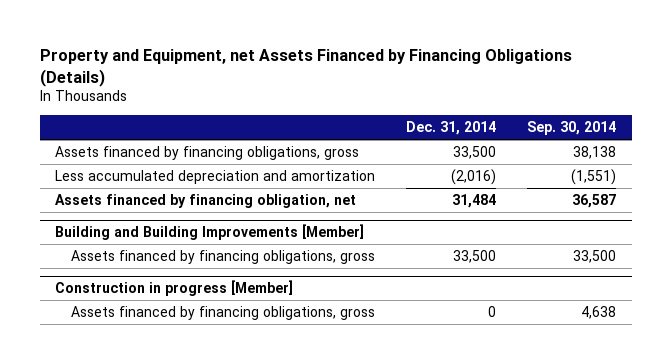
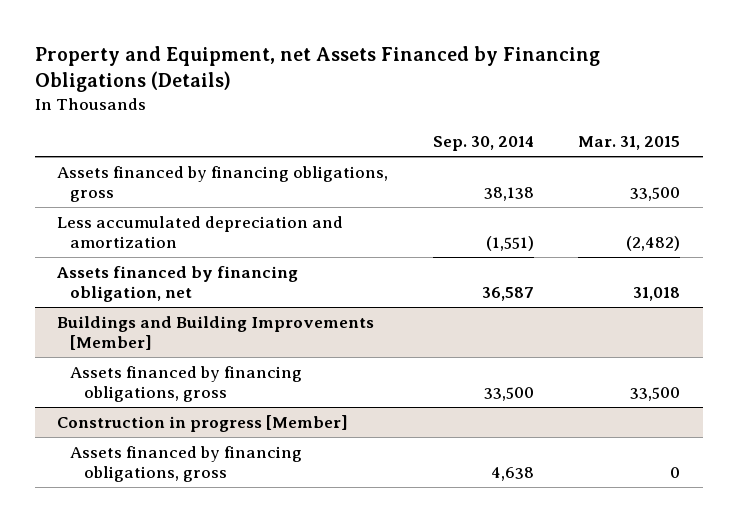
- | Dec. 31, 2014 | Sep. 30, 2014
+ | Sep. 30, 2014 | Mar. 31, 2015
- Building and Building Improvements [Member]
+ Buildings and Building Improvements [Member]

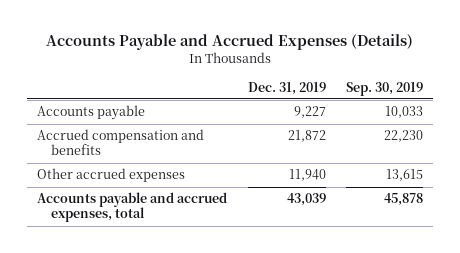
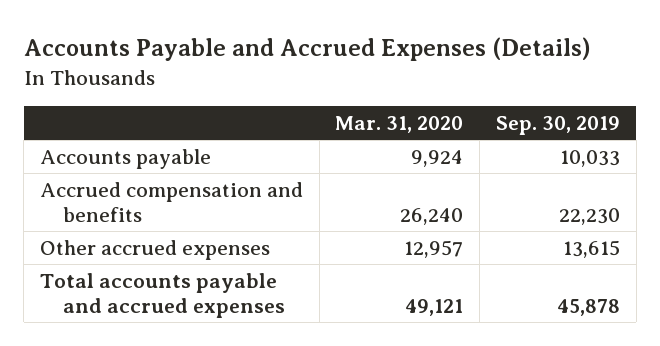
- | Dec. 31, 2019 | Sep. 30, 2019
+ | Mar. 31, 2020 | Sep. 30, 2019
- Accounts payable and accrued expenses, total | 43,039 | 45,878
+ Total accounts payable and accrued expenses | 49,121 | 45,878

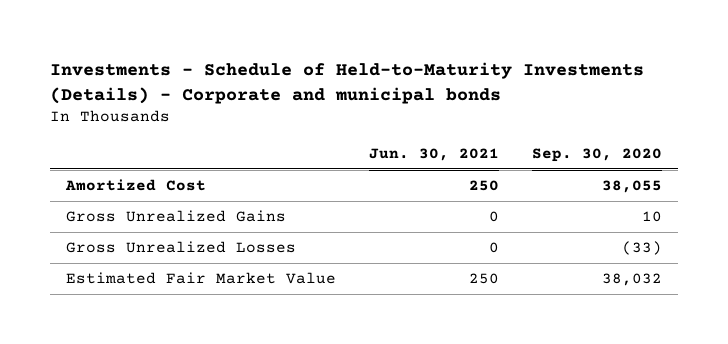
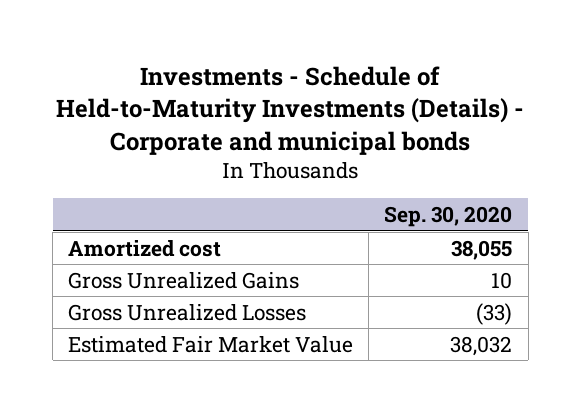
- | Jun. 30, 2021 | Sep. 30, 2020
+ | Sep. 30, 2020
- Amortized Cost | 250 | 38,055
+ Amortized cost | 38,055

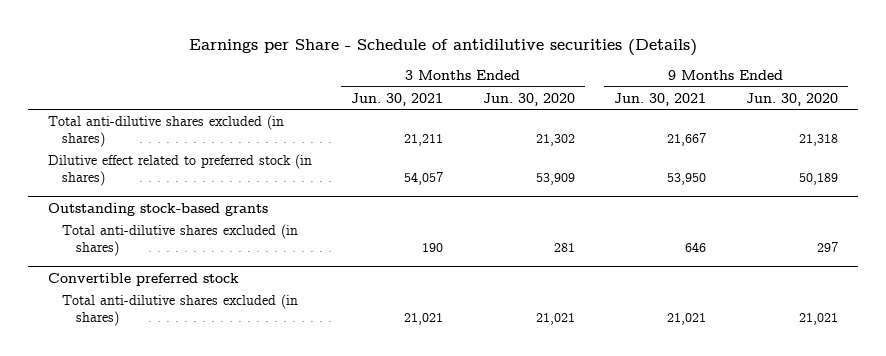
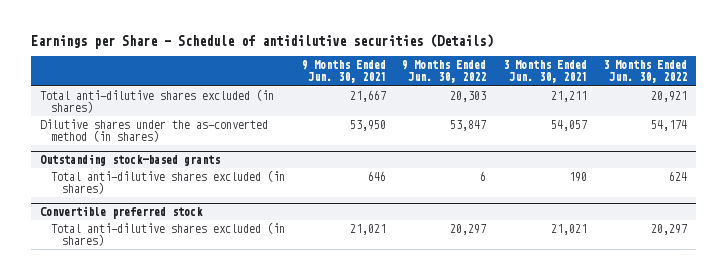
- | 3 Months Ended Jun. 30, 2021 | 3 Months Ended Jun. 30, 2020 | 9 Months Ended Jun. 30, 2021 | 9 Months Ended Jun. 30, 2020
+ | 9 Months Ended Jun. 30, 2021 | 9 Months Ended Jun. 30, 2022 | 3 Months Ended Jun. 30, 2021 | 3 Months Ended Jun. 30, 2022
- Dilutive effect related to preferred stock (in shares) | 54,057 | 53,909 | 53,950 | 50,189
+ Dilutive shares under the as-converted method (in shares) | 53,950 | 53,847 | 54,057 | 54,174

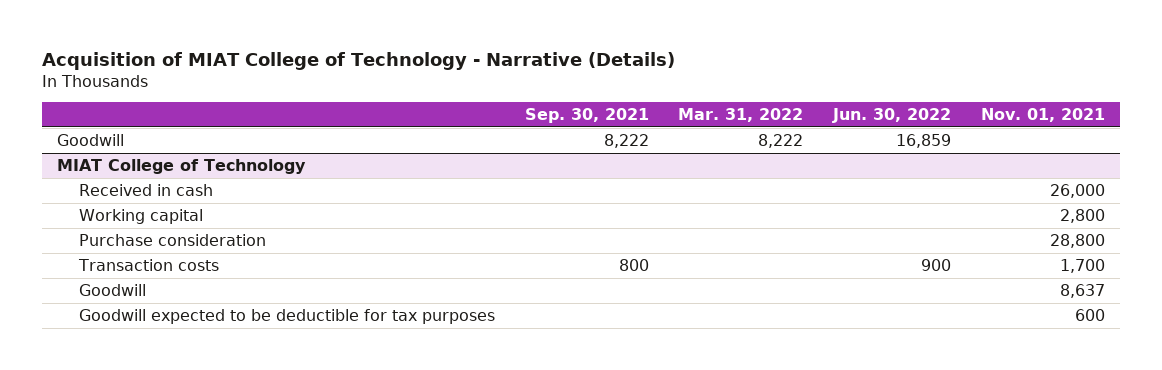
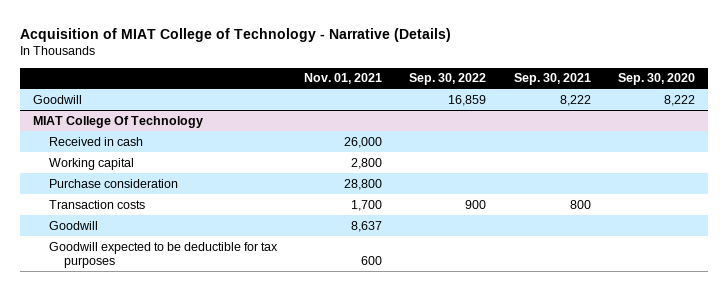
- | Sep. 30, 2021 | Mar. 31, 2022 | Jun. 30, 2022 | Nov. 01, 2021
+ | Nov. 01, 2021 | Sep. 30, 2022 | Sep. 30, 2021 | Sep. 30, 2020
- MIAT College of Technology
+ MIAT College Of Technology

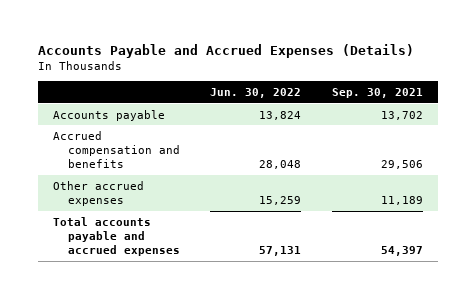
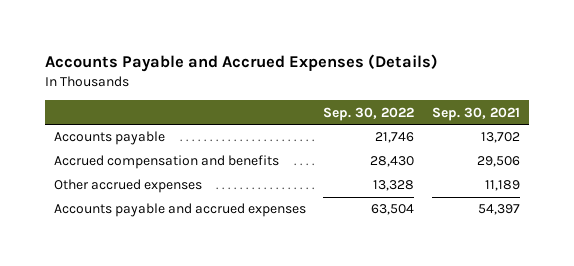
- | Jun. 30, 2022 | Sep. 30, 2021
+ | Sep. 30, 2022 | Sep. 30, 2021
- Total accounts payable and accrued expenses | 57,131 | 54,397
+ Accounts payable and accrued expenses | 63,504 | 54,397

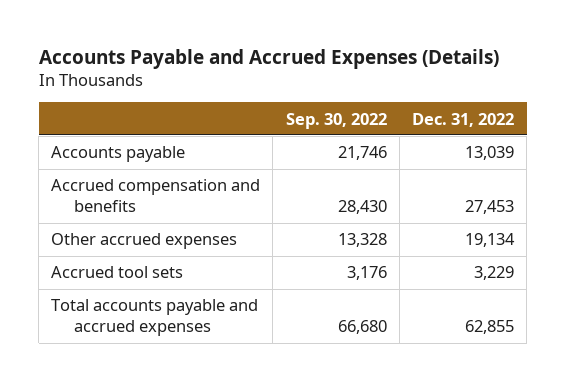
- | Sep. 30, 2022 | Sep. 30, 2021
+ | Sep. 30, 2022 | Dec. 31, 2022
- Accounts payable and accrued expenses | 63,504 | 54,397
+ Accrued tool sets | 3,176 | 3,229
+ Total accounts payable and accrued expenses | 66,680 | 62,855

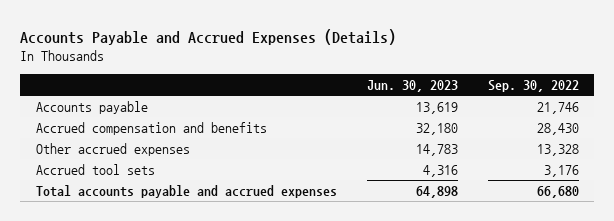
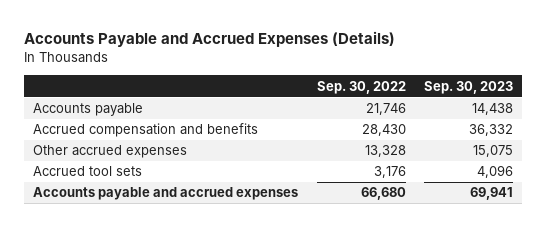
- | Jun. 30, 2023 | Sep. 30, 2022
+ | Sep. 30, 2022 | Sep. 30, 2023
- Total accounts payable and accrued expenses | 64,898 | 66,680
+ Accounts payable and accrued expenses | 66,680 | 69,941

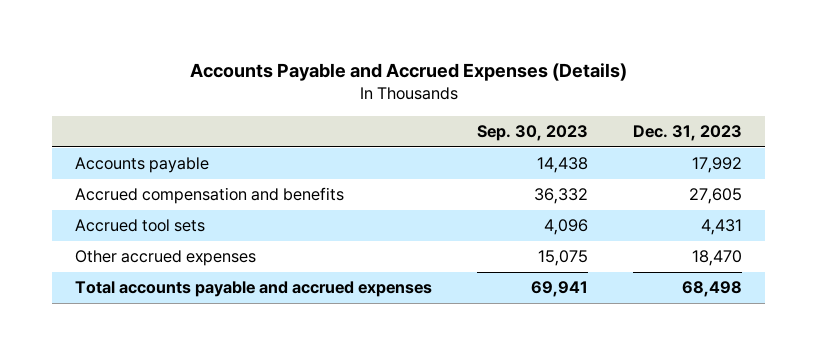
- | Sep. 30, 2022 | Sep. 30, 2023
+ | Sep. 30, 2023 | Dec. 31, 2023
- Accounts payable and accrued expenses | 66,680 | 69,941
moved down: Other accrued expenses | 15,075 | 18,470
+ Total accounts payable and accrued expenses | 69,941 | 68,498

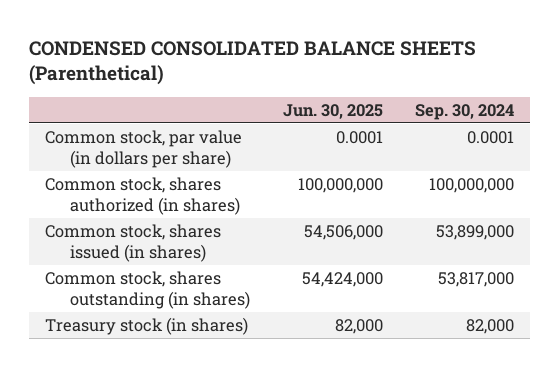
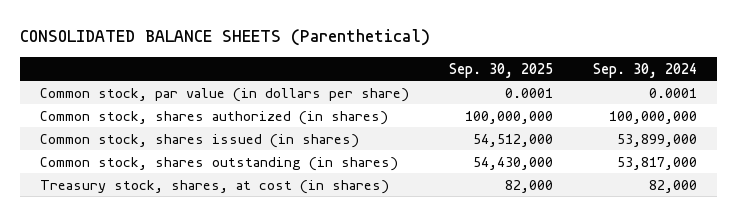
- CONDENSED CONSOLIDATED BALANCE SHEETS (Parenthetical)
+ CONSOLIDATED BALANCE SHEETS (Parenthetical)
- | Jun. 30, 2025 | Sep. 30, 2024
+ | Sep. 30, 2025 | Sep. 30, 2024
- Treasury stock (in shares) | 82,000 | 82,000
+ Treasury stock, shares, at cost (in shares) | 82,000 | 82,000

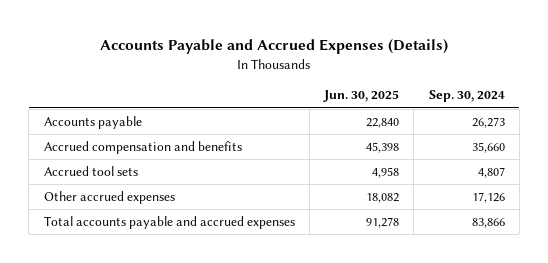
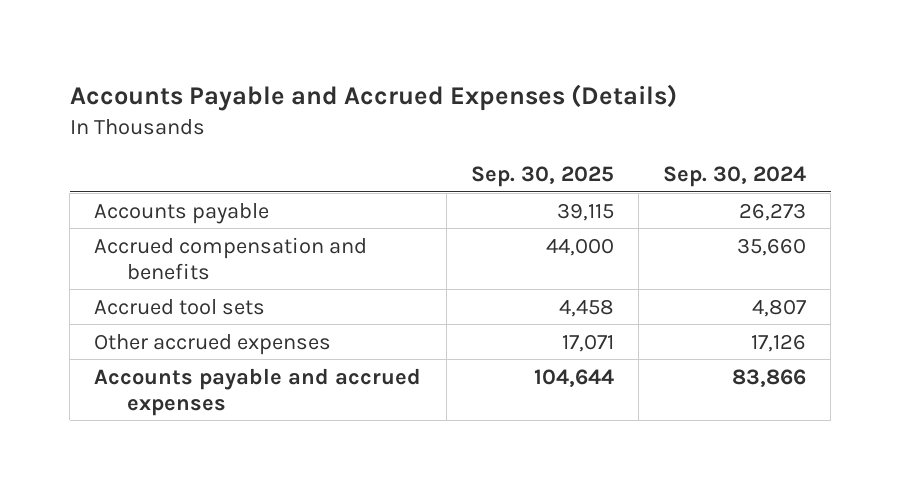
- | Jun. 30, 2025 | Sep. 30, 2024
+ | Sep. 30, 2025 | Sep. 30, 2024
- Total accounts payable and accrued expenses | 91,278 | 83,866
+ Accounts payable and accrued expenses | 104,644 | 83,866

